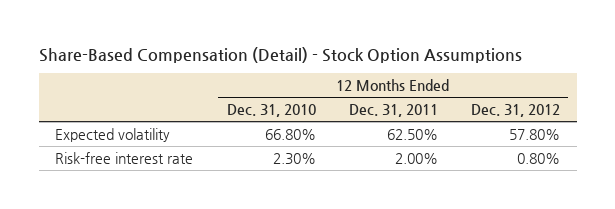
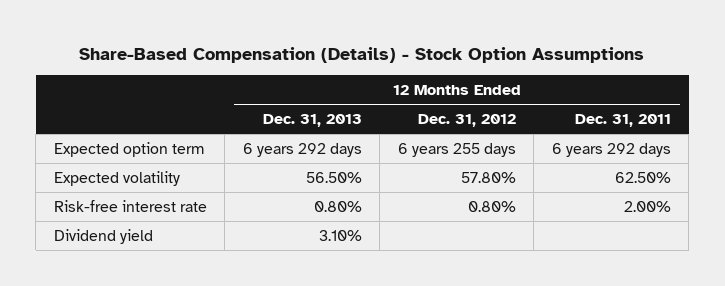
- Share-Based Compensation (Detail) - Stock Option Assumptions
+ Share-Based Compensation (Details) - Stock Option Assumptions
- | 12 Months Ended Dec. 31, 2010 | 12 Months Ended Dec. 31, 2011 | 12 Months Ended Dec. 31, 2012
+ | 12 Months Ended Dec. 31, 2013 | 12 Months Ended Dec. 31, 2012 | 12 Months Ended Dec. 31, 2011
+ Expected option term | 6 years 292 days | 6 years 255 days | 6 years 292 days
+ Dividend yield | 3.10% | |

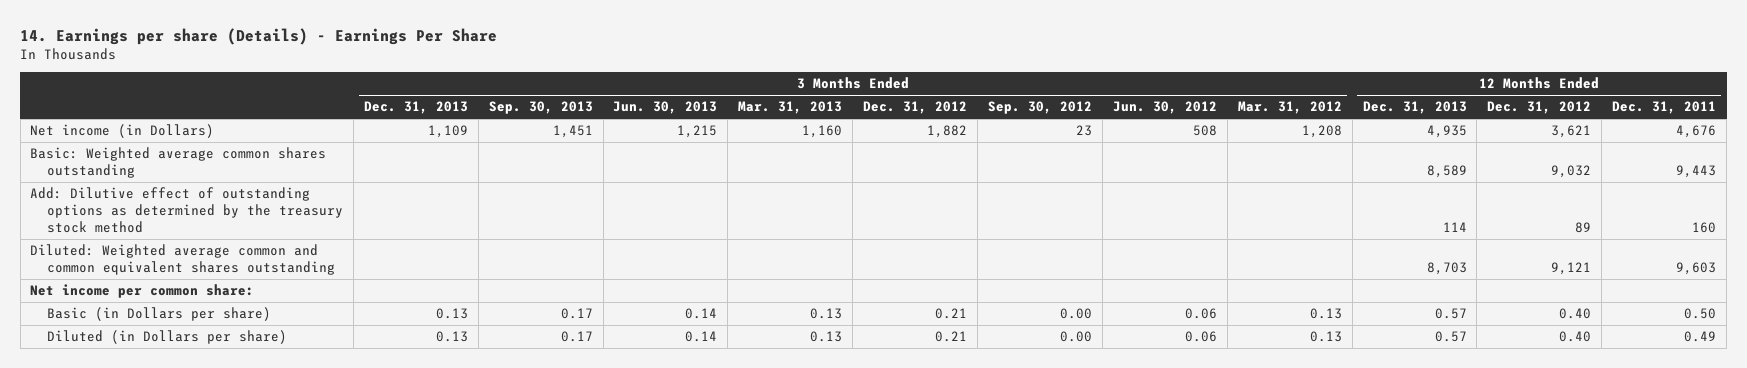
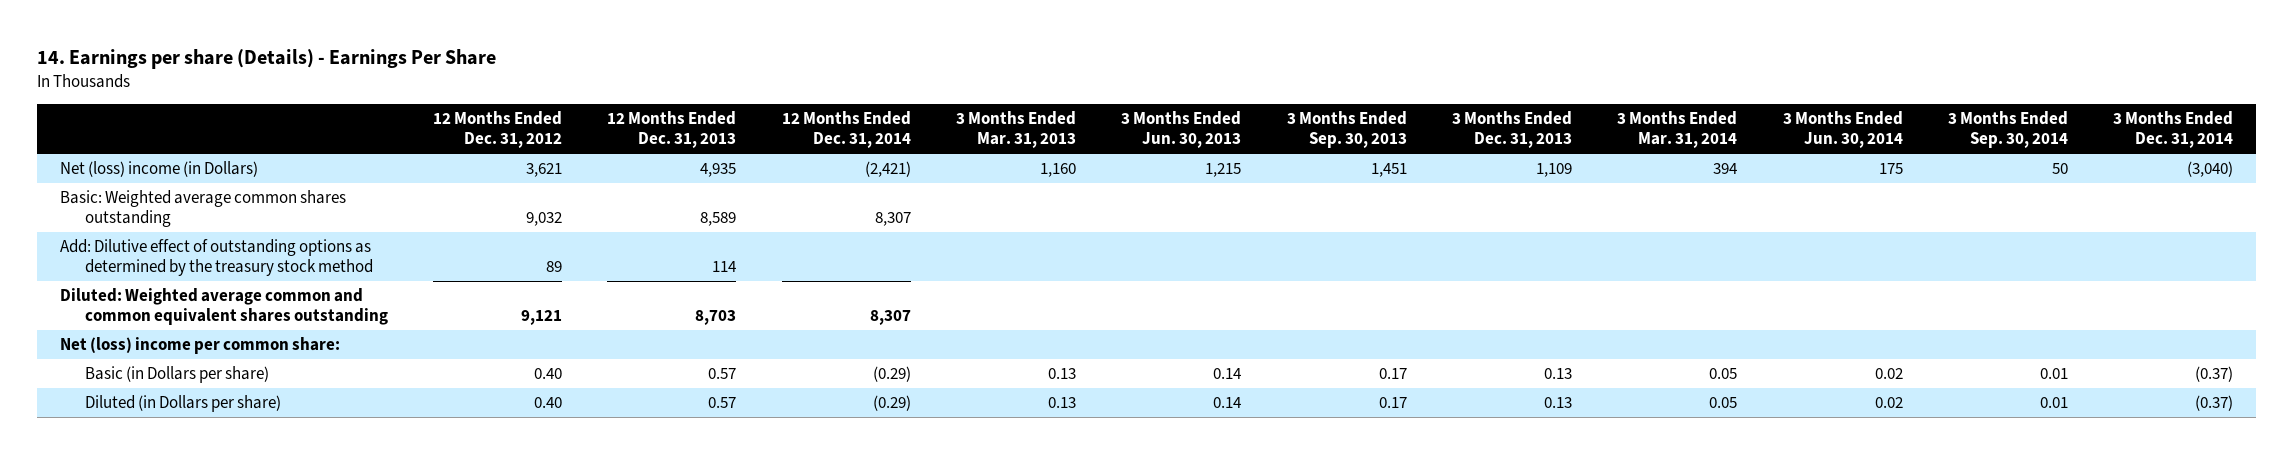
- | 3 Months Ended Dec. 31, 2013 | 3 Months Ended Sep. 30, 2013 | 3 Months Ended Jun. 30, 2013 | 3 Months Ended Mar. 31, 2013 | 3 Months Ended Dec. 31, 2012 | 3 Months Ended Sep. 30, 2012 | 3 Months Ended Jun. 30, 2012 | 3 Months Ended Mar. 31, 2012 | 12 Months Ended Dec. 31, 2013 | 12 Months Ended Dec. 31, 2012 | 12 Months Ended Dec. 31, 2011
+ | 12 Months Ended Dec. 31, 2012 | 12 Months Ended Dec. 31, 2013 | 12 Months Ended Dec. 31, 2014 | 3 Months Ended Mar. 31, 2013 | 3 Months Ended Jun. 30, 2013 | 3 Months Ended Sep. 30, 2013 | 3 Months Ended Dec. 31, 2013 | 3 Months Ended Mar. 31, 2014 | 3 Months Ended Jun. 30, 2014 | 3 Months Ended Sep. 30, 2014 | 3 Months Ended Dec. 31, 2014
- Net income (in Dollars) | 1,109 | 1,451 | 1,215 | 1,160 | 1,882 | 23 | 508 | 1,208 | 4,935 | 3,621 | 4,676
+ Net (loss) income (in Dollars) | 3,621 | 4,935 | (2,421) | 1,160 | 1,215 | 1,451 | 1,109 | 394 | 175 | 50 | (3,040)
- Net income per common share:
+ Net (loss) income per common share:

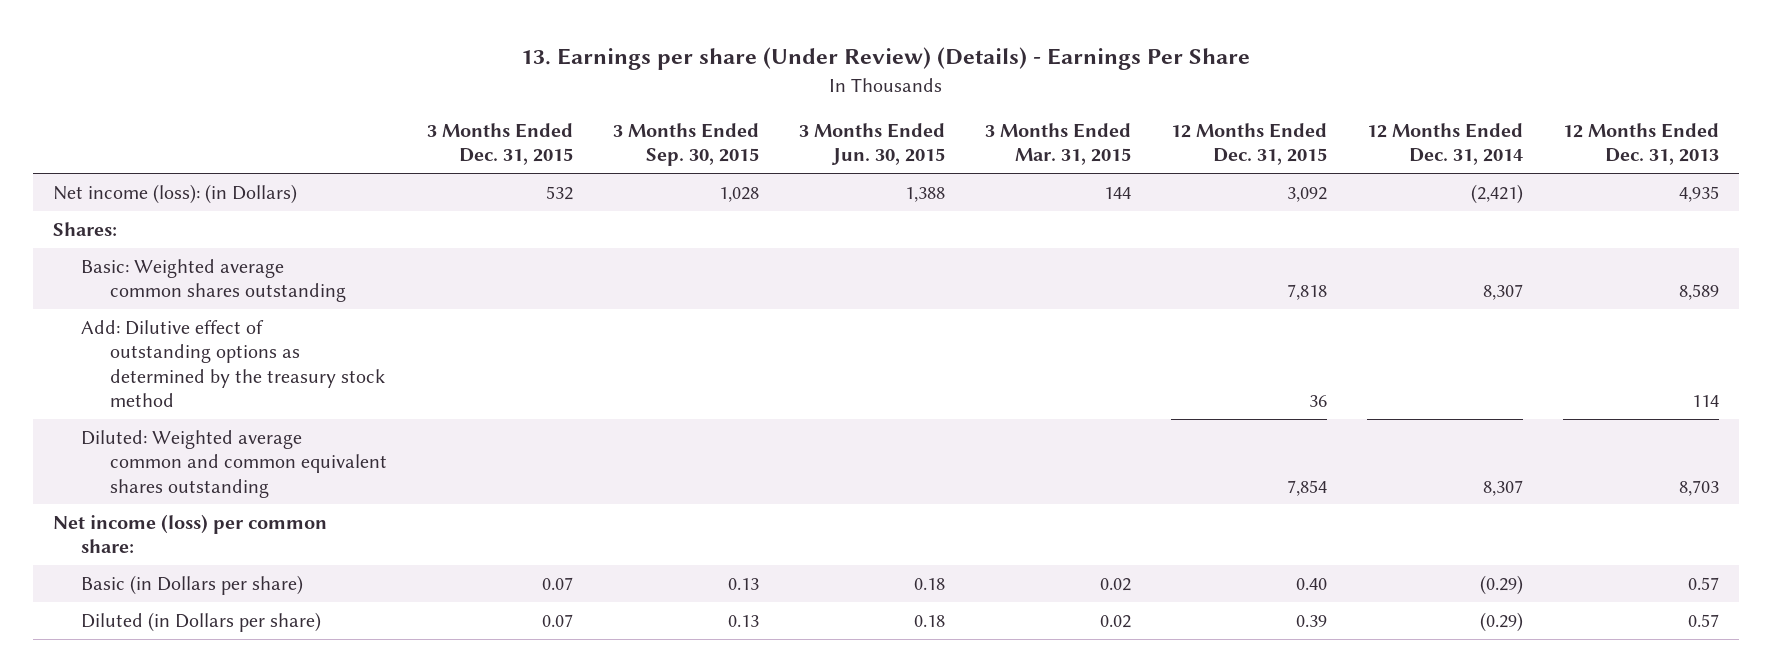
- 14. Earnings per share (Details) - Earnings Per Share
+ 13. Earnings per share (Under Review) (Details) - Earnings Per Share
- | 12 Months Ended Dec. 31, 2012 | 12 Months Ended Dec. 31, 2013 | 12 Months Ended Dec. 31, 2014 | 3 Months Ended Mar. 31, 2013 | 3 Months Ended Jun. 30, 2013 | 3 Months Ended Sep. 30, 2013 | 3 Months Ended Dec. 31, 2013 | 3 Months Ended Mar. 31, 2014 | 3 Months Ended Jun. 30, 2014 | 3 Months Ended Sep. 30, 2014 | 3 Months Ended Dec. 31, 2014
+ | 3 Months Ended Dec. 31, 2015 | 3 Months Ended Sep. 30, 2015 | 3 Months Ended Jun. 30, 2015 | 3 Months Ended Mar. 31, 2015 | 12 Months Ended Dec. 31, 2015 | 12 Months Ended Dec. 31, 2014 | 12 Months Ended Dec. 31, 2013
- Net (loss) income (in Dollars) | 3,621 | 4,935 | (2,421) | 1,160 | 1,215 | 1,451 | 1,109 | 394 | 175 | 50 | (3,040)
+ Net income (loss): (in Dollars) | 532 | 1,028 | 1,388 | 144 | 3,092 | (2,421) | 4,935
+ Shares:
- Net (loss) income per common share:
+ Net income (loss) per common share:

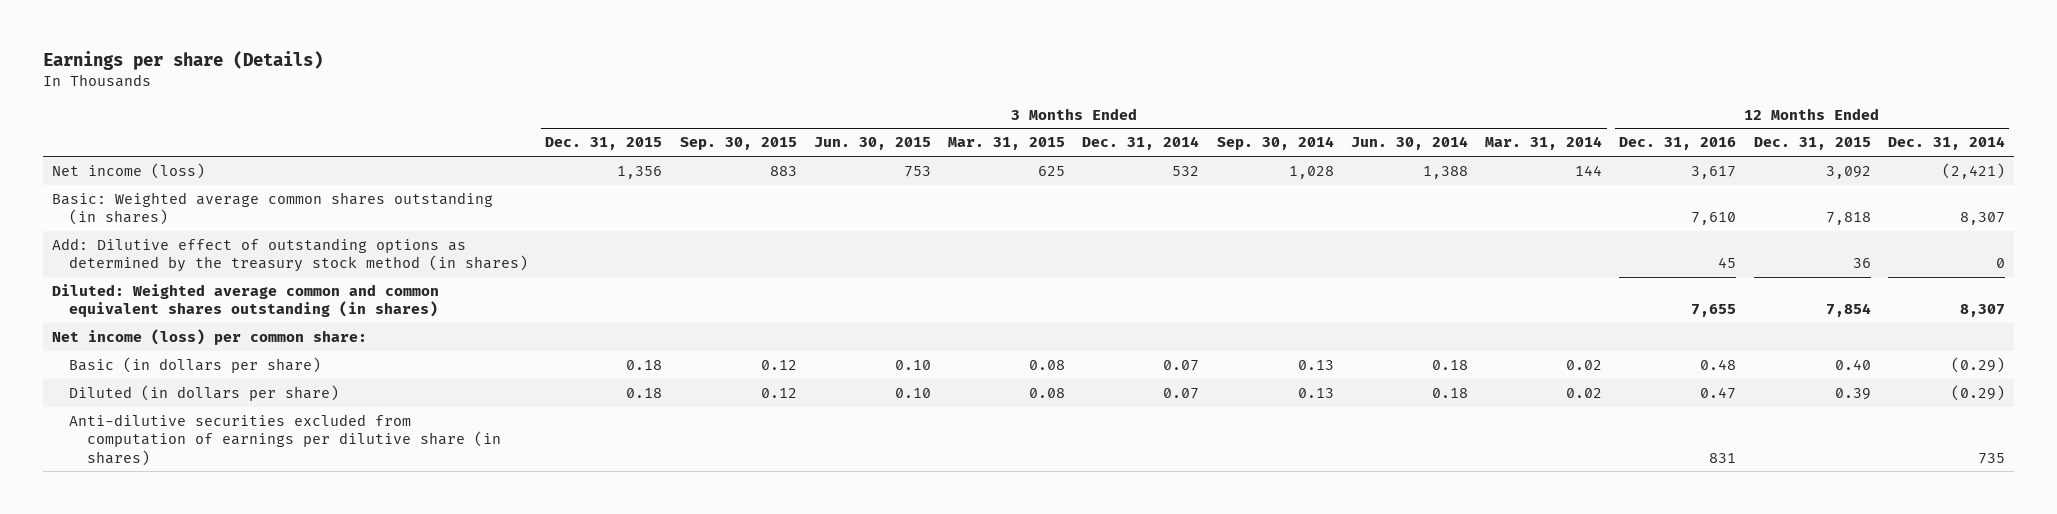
- 13. Earnings per share (Under Review) (Details) - Earnings Per Share
+ Earnings per share (Details)
- | 3 Months Ended Dec. 31, 2015 | 3 Months Ended Sep. 30, 2015 | 3 Months Ended Jun. 30, 2015 | 3 Months Ended Mar. 31, 2015 | 12 Months Ended Dec. 31, 2015 | 12 Months Ended Dec. 31, 2014 | 12 Months Ended Dec. 31, 2013
+ | 3 Months Ended Dec. 31, 2015 | 3 Months Ended Sep. 30, 2015 | 3 Months Ended Jun. 30, 2015 | 3 Months Ended Mar. 31, 2015 | 3 Months Ended Dec. 31, 2014 | 3 Months Ended Sep. 30, 2014 | 3 Months Ended Jun. 30, 2014 | 3 Months Ended Mar. 31, 2014 | 12 Months Ended Dec. 31, 2016 | 12 Months Ended Dec. 31, 2015 | 12 Months Ended Dec. 31, 2014
- Net income (loss): (in Dollars) | 532 | 1,028 | 1,388 | 144 | 3,092 | (2,421) | 4,935
- Shares:
- Basic: Weighted average common shares outstanding | | | | | 7,818 | 8,307 | 8,589
- Add: Dilutive effect of outstanding options as determined by the treasury stock method | | | | | 36 | | 114
- Diluted: Weighted average common and common equivalent shares outstanding | | | | | 7,854 | 8,307 | 8,703
+ Net income (loss) | 1,356 | 883 | 753 | 625 | 532 | 1,028 | 1,388 | 144 | 3,617 | 3,092 | (2,421)
+ Basic: Weighted average common shares outstanding (in shares) | | | | | | | | | 7,610 | 7,818 | 8,307
+ Add: Dilutive effect of outstanding options as determined by the treasury stock method (in shares) | | | | | | | | | 45 | 36 | 0
+ Diluted: Weighted average common and common equivalent shares outstanding (in shares) | | | | | | | | | 7,655 | 7,854 | 8,307
- Basic (in Dollars per share) | 0.07 | 0.13 | 0.18 | 0.02 | 0.40 | (0.29) | 0.57
- Diluted (in Dollars per share) | 0.07 | 0.13 | 0.18 | 0.02 | 0.39 | (0.29) | 0.57
+ Basic (in dollars per share) | 0.18 | 0.12 | 0.10 | 0.08 | 0.07 | 0.13 | 0.18 | 0.02 | 0.48 | 0.40 | (0.29)
+ Diluted (in dollars per share) | 0.18 | 0.12 | 0.10 | 0.08 | 0.07 | 0.13 | 0.18 | 0.02 | 0.47 | 0.39 | (0.29)
+ Anti-dilutive securities excluded from computation of earnings per dilutive share (in shares) | | | | | | | | | 831 | | 735

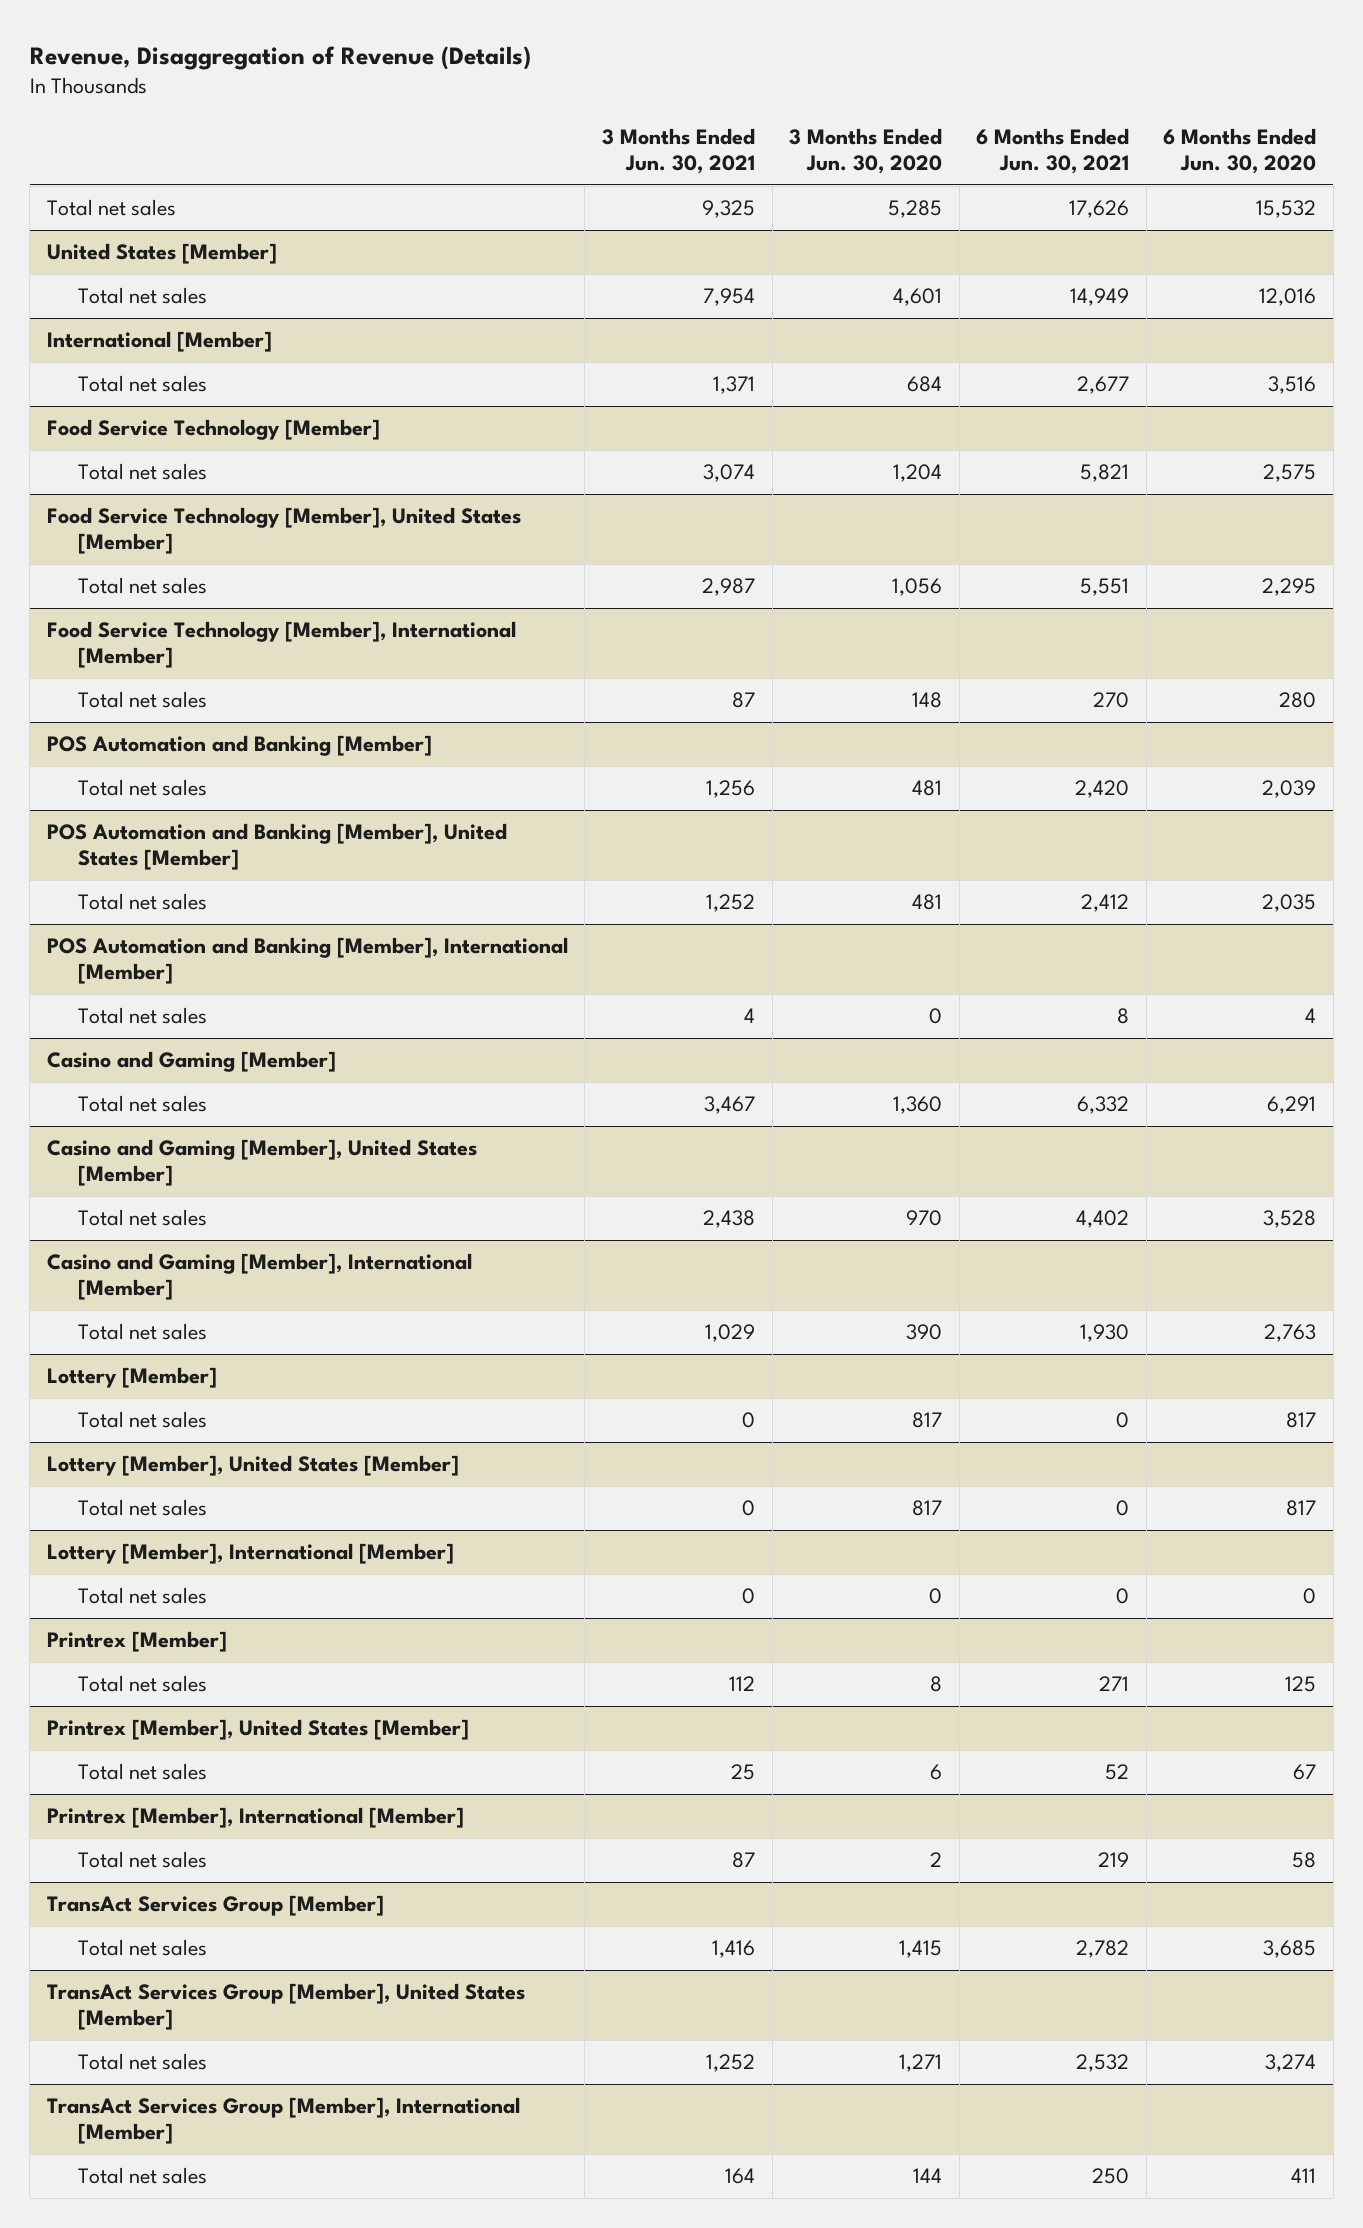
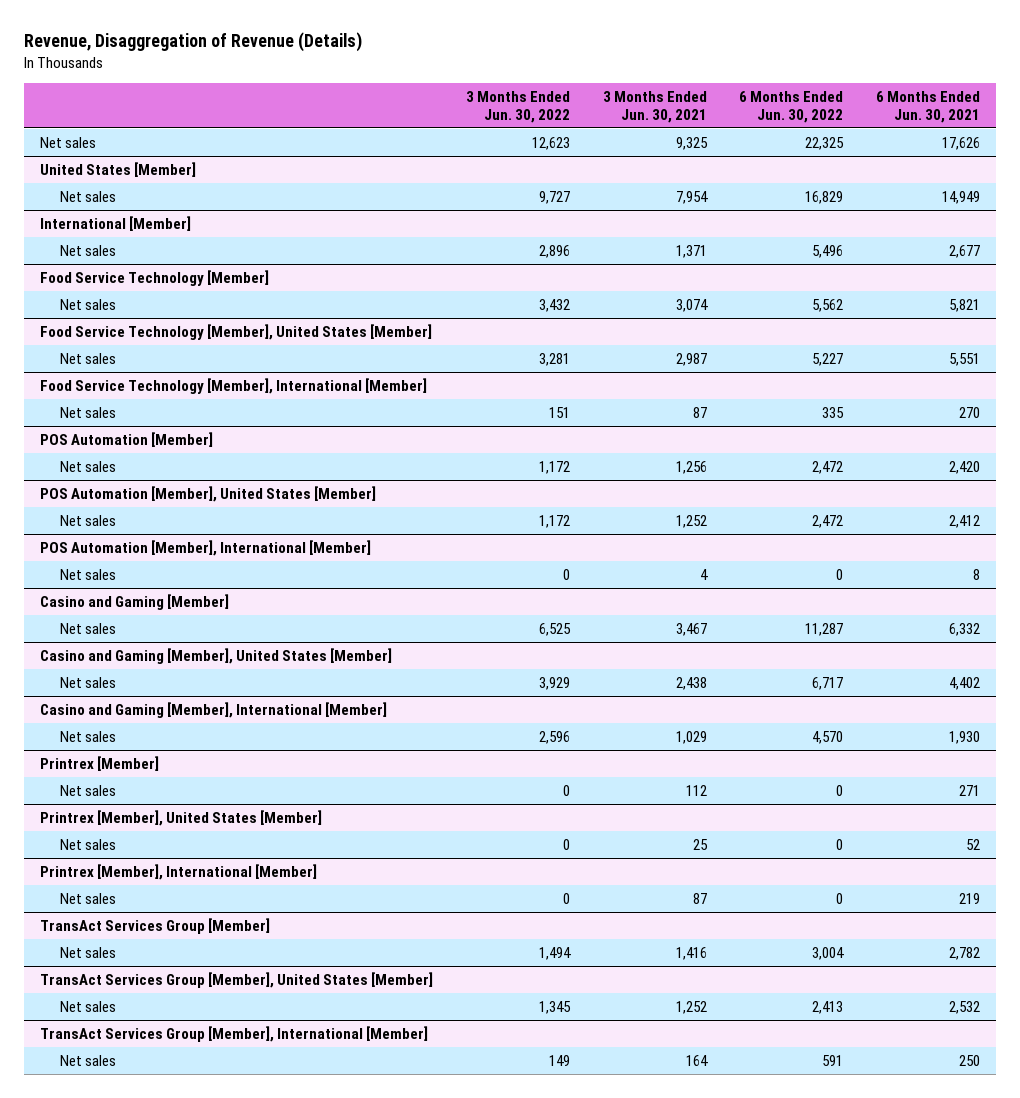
- | 3 Months Ended Jun. 30, 2021 | 3 Months Ended Jun. 30, 2020 | 6 Months Ended Jun. 30, 2021 | 6 Months Ended Jun. 30, 2020
+ | 3 Months Ended Jun. 30, 2022 | 3 Months Ended Jun. 30, 2021 | 6 Months Ended Jun. 30, 2022 | 6 Months Ended Jun. 30, 2021
- Total net sales | 9,325 | 5,285 | 17,626 | 15,532
+ Net sales | 12,623 | 9,325 | 22,325 | 17,626
@ United States [Member]
- Total net sales | 7,954 | 4,601 | 14,949 | 12,016
+ Net sales | 9,727 | 7,954 | 16,829 | 14,949
@ International [Member]
- Total net sales | 1,371 | 684 | 2,677 | 3,516
+ Net sales | 2,896 | 1,371 | 5,496 | 2,677
@ Food Service Technology [Member]
- Total net sales | 3,074 | 1,204 | 5,821 | 2,575
+ Net sales | 3,432 | 3,074 | 5,562 | 5,821
@ Food Service Technology [Member], United States [Member]
- Total net sales | 2,987 | 1,056 | 5,551 | 2,295
+ Net sales | 3,281 | 2,987 | 5,227 | 5,551
@ Food Service Technology [Member], International [Member]
- Total net sales | 87 | 148 | 270 | 280
- POS Automation and Banking [Member]
- Total net sales | 1,256 | 481 | 2,420 | 2,039
- POS Automation and Banking [Member], United States [Member]
- Total net sales | 1,252 | 481 | 2,412 | 2,035
- POS Automation and Banking [Member], International [Member]
- Total net sales | 4 | 0 | 8 | 4
@ Food Service Technology [Member], International [Member]
+ Net sales | 151 | 87 | 335 | 270
+ POS Automation [Member]
+ Net sales | 1,172 | 1,256 | 2,472 | 2,420
+ POS Automation [Member], United States [Member]
+ Net sales | 1,172 | 1,252 | 2,472 | 2,412
+ POS Automation [Member], International [Member]
+ Net sales | 0 | 4 | 0 | 8
@ Casino and Gaming [Member]
- Total net sales | 3,467 | 1,360 | 6,332 | 6,291
+ Net sales | 6,525 | 3,467 | 11,287 | 6,332
@ Casino and Gaming [Member], United States [Member]
- Total net sales | 2,438 | 970 | 4,402 | 3,528
+ Net sales | 3,929 | 2,438 | 6,717 | 4,402
@ Casino and Gaming [Member], International [Member]
- Total net sales | 1,029 | 390 | 1,930 | 2,763
- Lottery [Member]
- Total net sales | 0 | 817 | 0 | 817
- Lottery [Member], United States [Member]
- Total net sales | 0 | 817 | 0 | 817
- Lottery [Member], International [Member]
- Total net sales | 0 | 0 | 0 | 0
@ Casino and Gaming [Member], International [Member]
+ Net sales | 2,596 | 1,029 | 4,570 | 1,930
@ Printrex [Member]
- Total net sales | 112 | 8 | 271 | 125
+ Net sales | 0 | 112 | 0 | 271
@ Printrex [Member], United States [Member]
- Total net sales | 25 | 6 | 52 | 67
+ Net sales | 0 | 25 | 0 | 52
@ Printrex [Member], International [Member]
- Total net sales | 87 | 2 | 219 | 58
+ Net sales | 0 | 87 | 0 | 219
@ TransAct Services Group [Member]
- Total net sales | 1,416 | 1,415 | 2,782 | 3,685
+ Net sales | 1,494 | 1,416 | 3,004 | 2,782
@ TransAct Services Group [Member], United States [Member]
- Total net sales | 1,252 | 1,271 | 2,532 | 3,274
+ Net sales | 1,345 | 1,252 | 2,413 | 2,532
@ TransAct Services Group [Member], International [Member]
- Total net sales | 164 | 144 | 250 | 411
+ Net sales | 149 | 164 | 591 | 250

